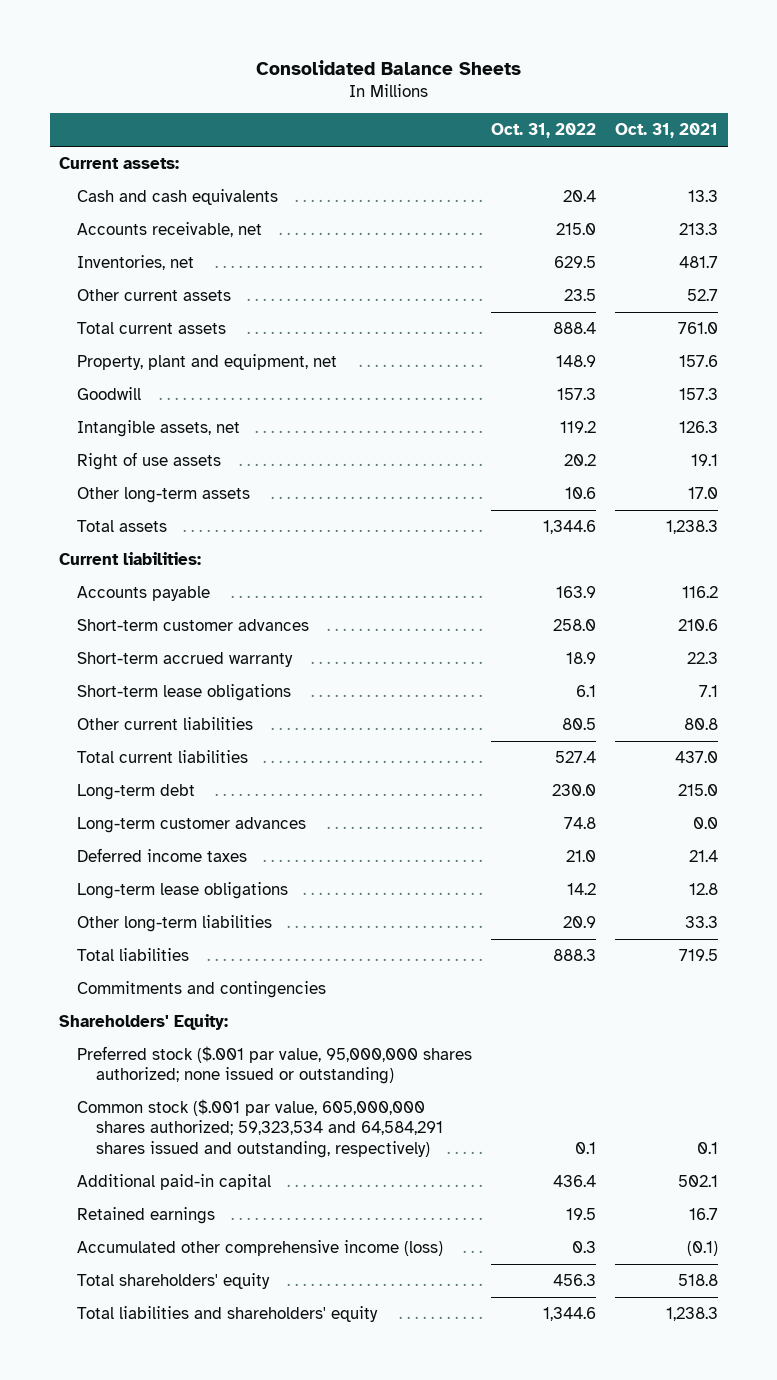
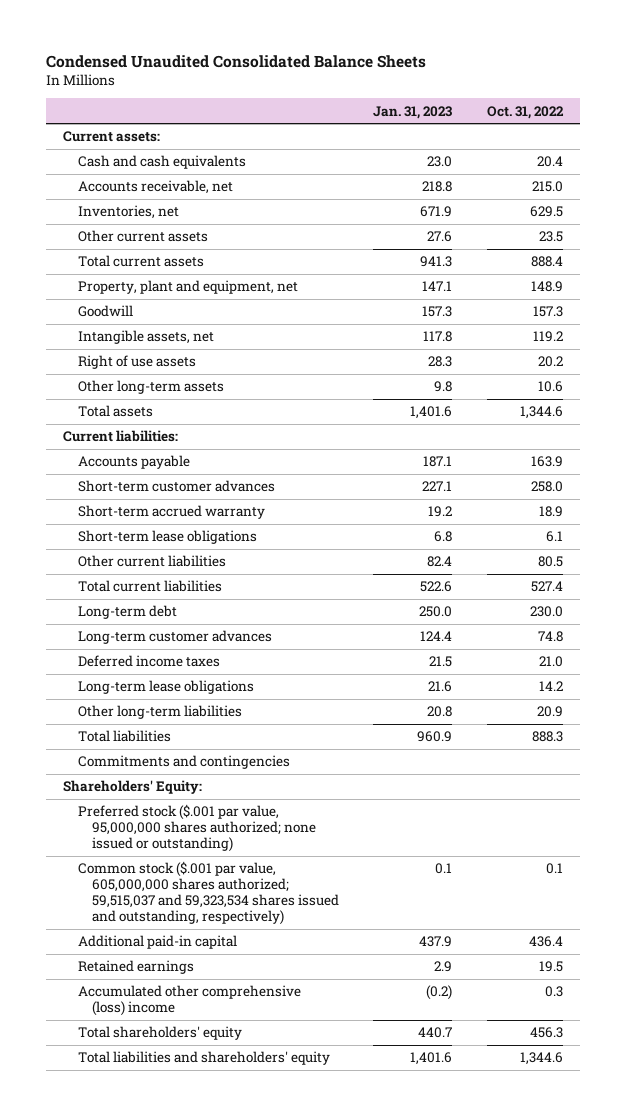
- Consolidated Balance Sheets
+ Condensed Unaudited Consolidated Balance Sheets
- | Oct. 31, 2022 | Oct. 31, 2021
+ | Jan. 31, 2023 | Oct. 31, 2022
- Common stock ($.001 par value, 605,000,000 shares authorized; 59,323,534 and 64,584,291 shares issued and outstanding, respectively) | 0.1 | 0.1
+ Common stock ($.001 par value, 605,000,000 shares authorized; 59,515,037 and 59,323,534 shares issued and outstanding, respectively) | 0.1 | 0.1
- Accumulated other comprehensive income (loss) | 0.3 | (0.1)
+ Accumulated other comprehensive (loss) income | (0.2) | 0.3

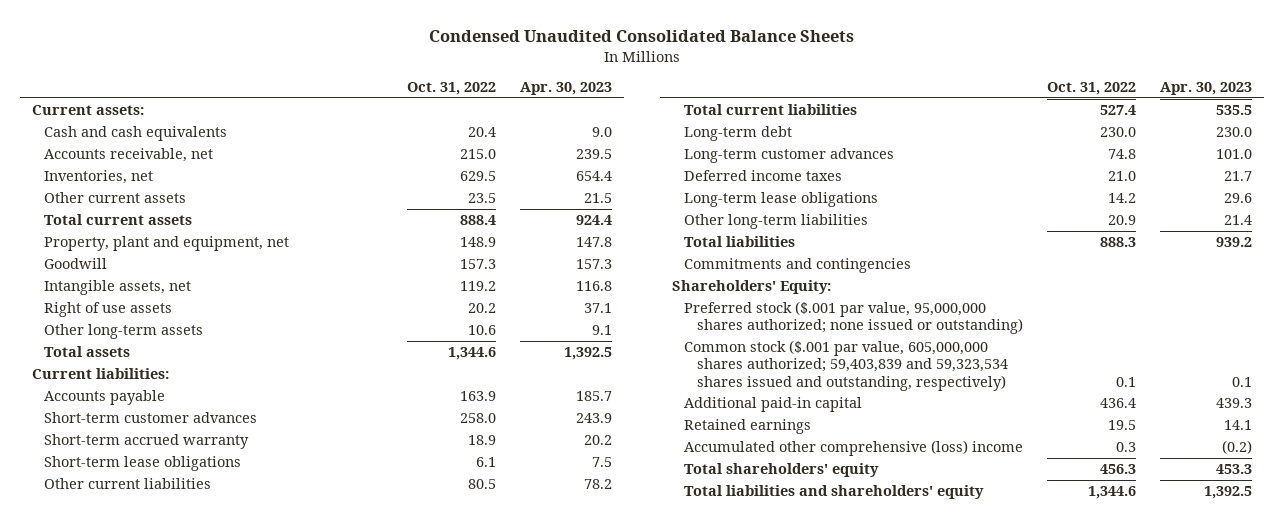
- | Jan. 31, 2023 | Oct. 31, 2022
+ | Oct. 31, 2022 | Apr. 30, 2023
- Common stock ($.001 par value, 605,000,000 shares authorized; 59,515,037 and 59,323,534 shares issued and outstanding, respectively) | 0.1 | 0.1
+ Common stock ($.001 par value, 605,000,000 shares authorized; 59,403,839 and 59,323,534 shares issued and outstanding, respectively) | 0.1 | 0.1

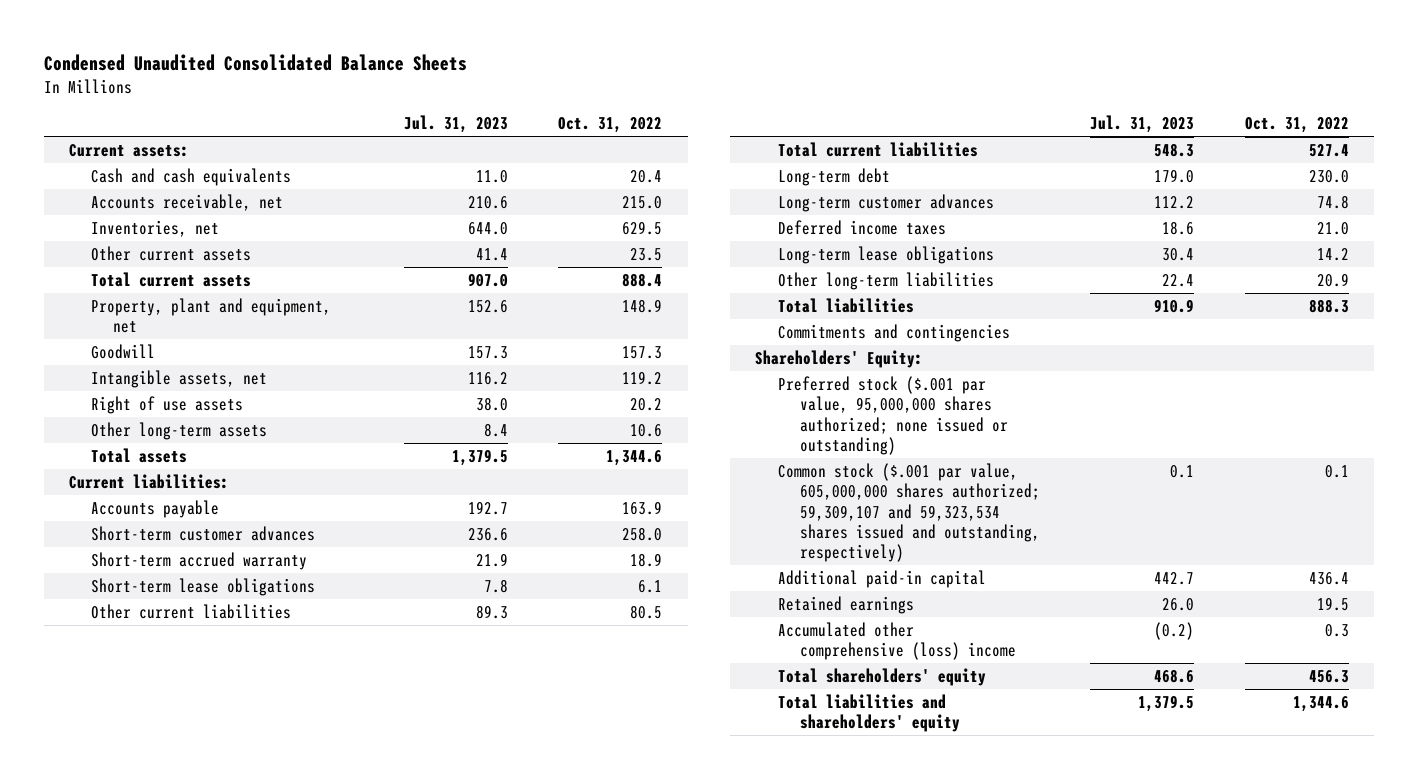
- | Oct. 31, 2022 | Apr. 30, 2023
+ | Jul. 31, 2023 | Oct. 31, 2022
- Common stock ($.001 par value, 605,000,000 shares authorized; 59,403,839 and 59,323,534 shares issued and outstanding, respectively) | 0.1 | 0.1
+ Common stock ($.001 par value, 605,000,000 shares authorized; 59,309,107 and 59,323,534 shares issued and outstanding, respectively) | 0.1 | 0.1

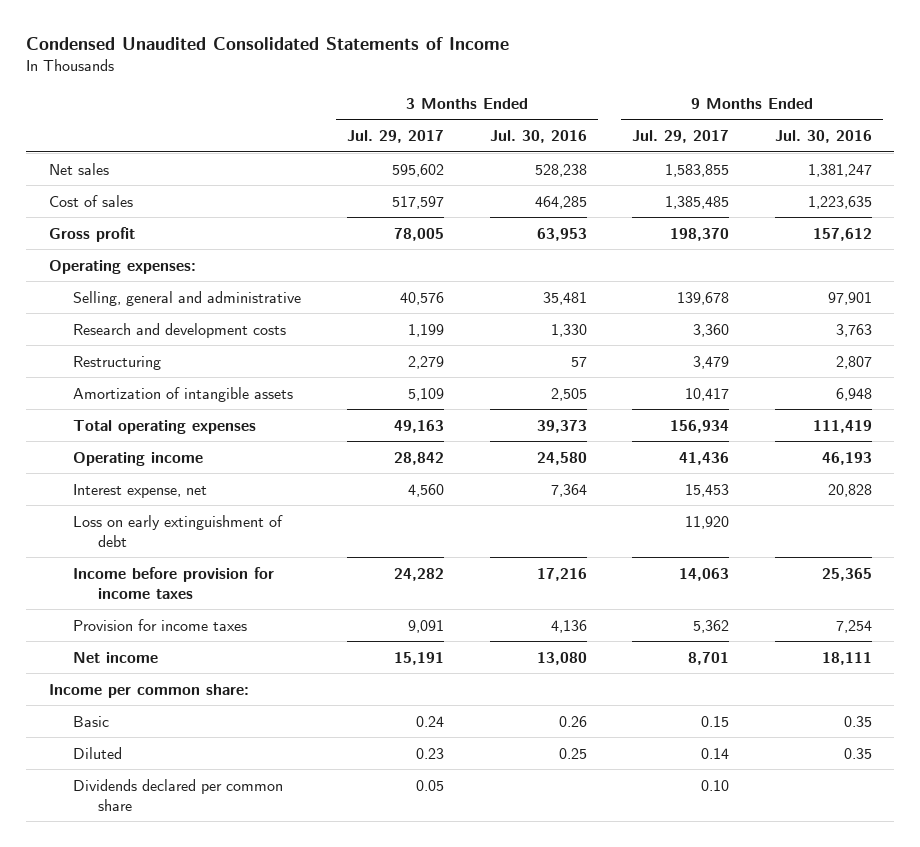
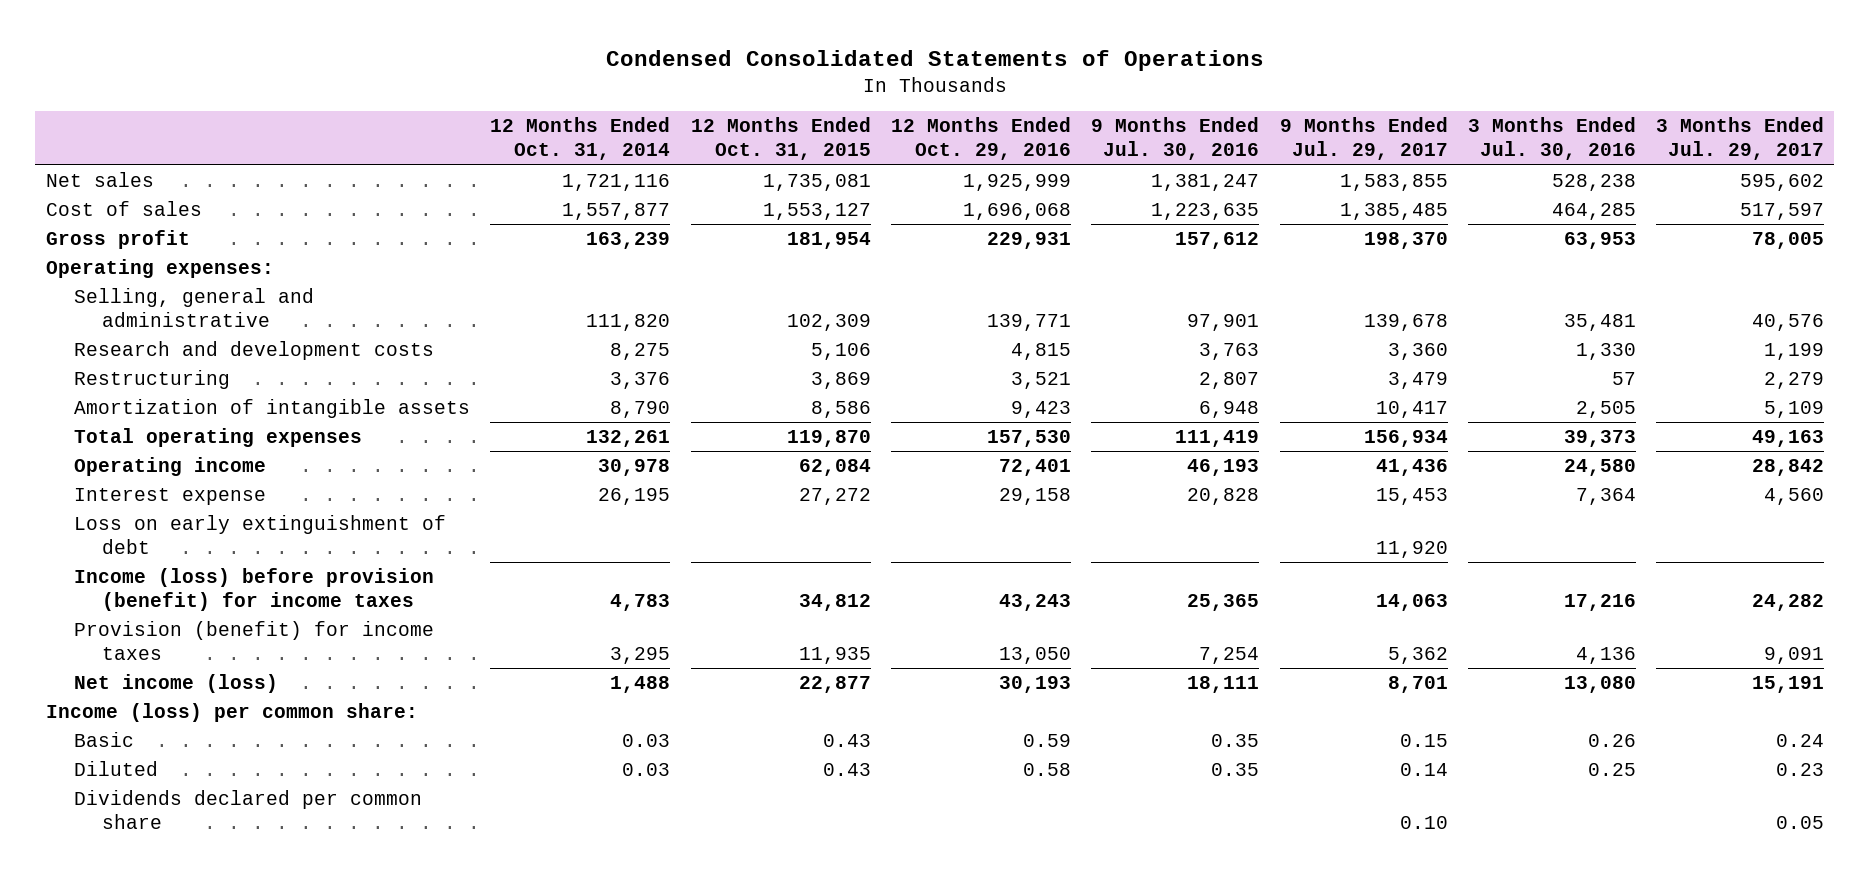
- Condensed Unaudited Consolidated Statements of Income
+ Condensed Consolidated Statements of Operations
- | 3 Months Ended Jul. 29, 2017 | 3 Months Ended Jul. 30, 2016 | 9 Months Ended Jul. 29, 2017 | 9 Months Ended Jul. 30, 2016
+ | 12 Months Ended Oct. 31, 2014 | 12 Months Ended Oct. 31, 2015 | 12 Months Ended Oct. 29, 2016 | 9 Months Ended Jul. 30, 2016 | 9 Months Ended Jul. 29, 2017 | 3 Months Ended Jul. 30, 2016 | 3 Months Ended Jul. 29, 2017
- Interest expense, net | 4,560 | 7,364 | 15,453 | 20,828
+ Interest expense | 26,195 | 27,272 | 29,158 | 20,828 | 15,453 | 7,364 | 4,560
- Income before provision for income taxes | 24,282 | 17,216 | 14,063 | 25,365
- Provision for income taxes | 9,091 | 4,136 | 5,362 | 7,254
- Net income | 15,191 | 13,080 | 8,701 | 18,111
- Income per common share:
+ Income (loss) before provision (benefit) for income taxes | 4,783 | 34,812 | 43,243 | 25,365 | 14,063 | 17,216 | 24,282
+ Provision (benefit) for income taxes | 3,295 | 11,935 | 13,050 | 7,254 | 5,362 | 4,136 | 9,091
+ Net income (loss) | 1,488 | 22,877 | 30,193 | 18,111 | 8,701 | 13,080 | 15,191
+ Income (loss) per common share:

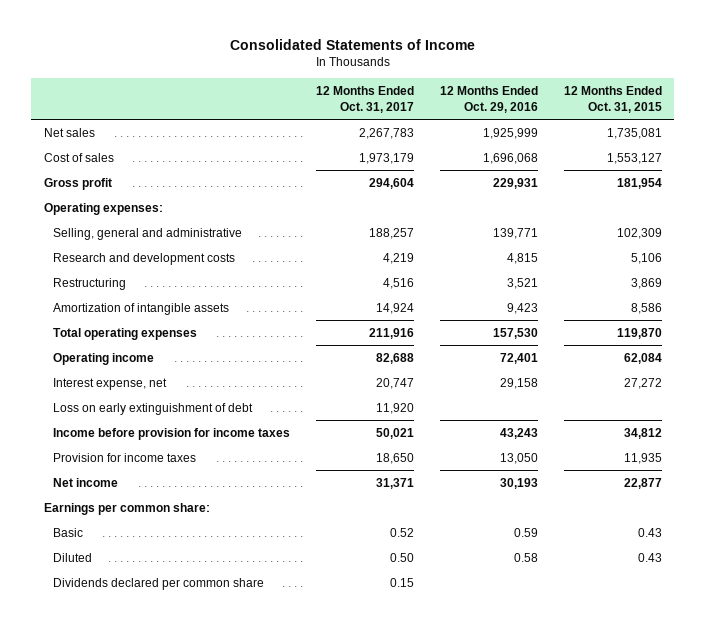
- Condensed Consolidated Statements of Operations
+ Consolidated Statements of Income
- | 12 Months Ended Oct. 31, 2014 | 12 Months Ended Oct. 31, 2015 | 12 Months Ended Oct. 29, 2016 | 9 Months Ended Jul. 30, 2016 | 9 Months Ended Jul. 29, 2017 | 3 Months Ended Jul. 30, 2016 | 3 Months Ended Jul. 29, 2017
+ | 12 Months Ended Oct. 31, 2017 | 12 Months Ended Oct. 29, 2016 | 12 Months Ended Oct. 31, 2015
- Interest expense | 26,195 | 27,272 | 29,158 | 20,828 | 15,453 | 7,364 | 4,560
+ Interest expense, net | 20,747 | 29,158 | 27,272
- Income (loss) before provision (benefit) for income taxes | 4,783 | 34,812 | 43,243 | 25,365 | 14,063 | 17,216 | 24,282
- Provision (benefit) for income taxes | 3,295 | 11,935 | 13,050 | 7,254 | 5,362 | 4,136 | 9,091
- Net income (loss) | 1,488 | 22,877 | 30,193 | 18,111 | 8,701 | 13,080 | 15,191
- Income (loss) per common share:
+ Income before provision for income taxes | 50,021 | 43,243 | 34,812
+ Provision for income taxes | 18,650 | 13,050 | 11,935
+ Net income | 31,371 | 30,193 | 22,877
+ Earnings per common share:

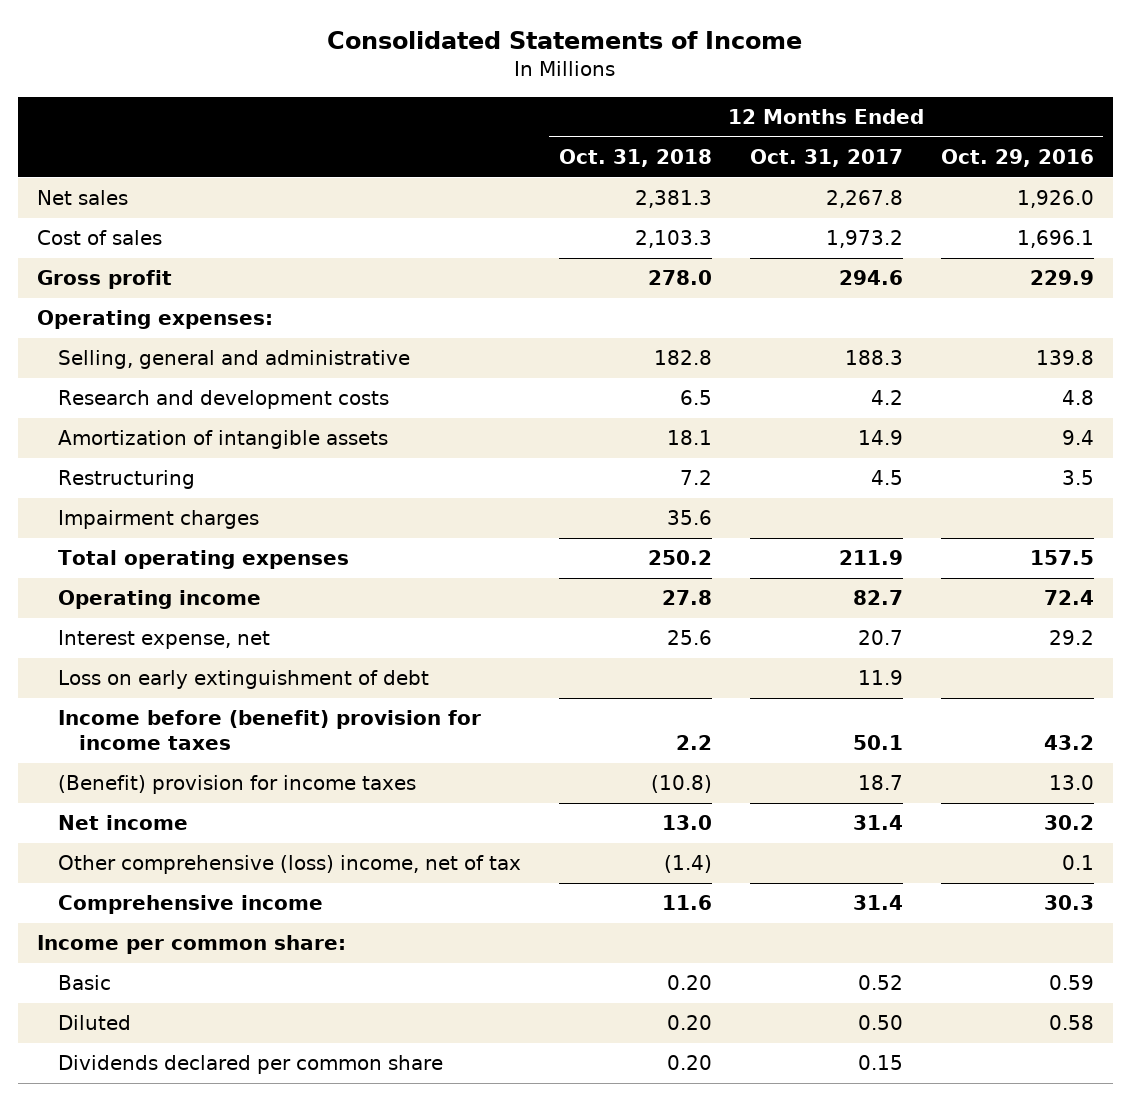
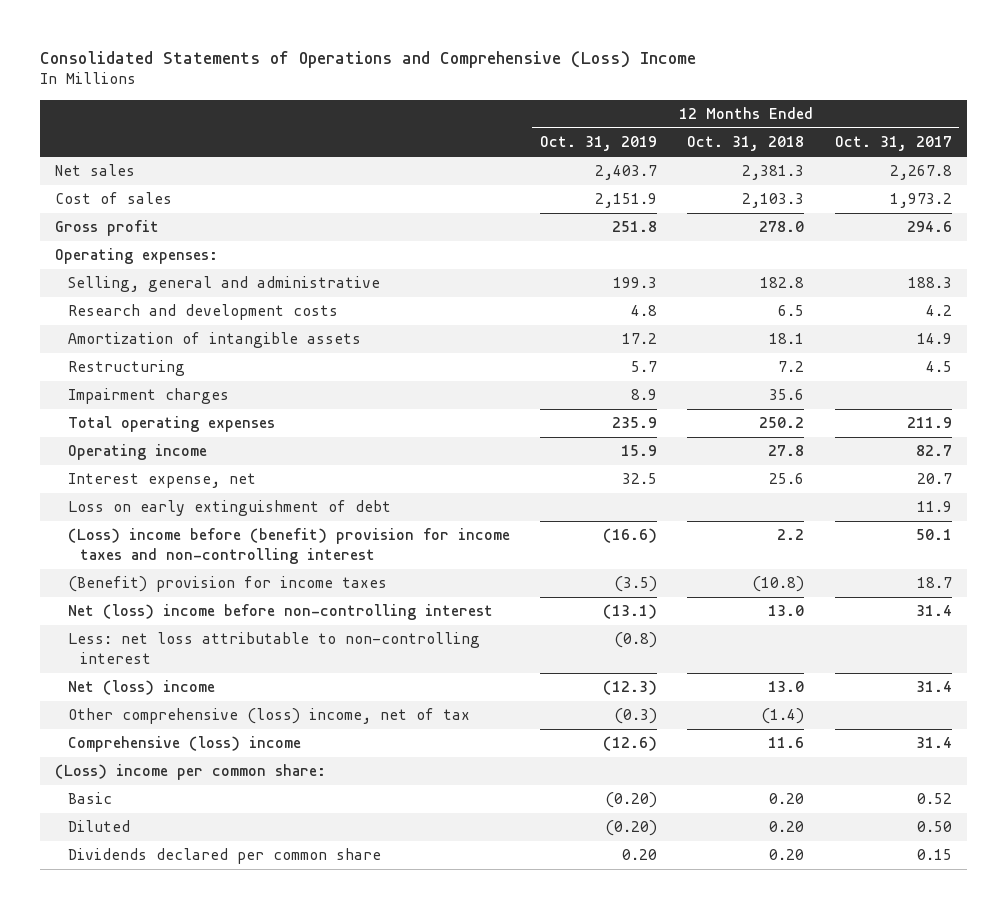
- Consolidated Statements of Income
+ Consolidated Statements of Operations and Comprehensive (Loss) Income
- | 12 Months Ended Oct. 31, 2018 | 12 Months Ended Oct. 31, 2017 | 12 Months Ended Oct. 29, 2016
+ | 12 Months Ended Oct. 31, 2019 | 12 Months Ended Oct. 31, 2018 | 12 Months Ended Oct. 31, 2017
- Income before (benefit) provision for income taxes | 2.2 | 50.1 | 43.2
+ (Loss) income before (benefit) provision for income taxes and non-controlling interest | (16.6) | 2.2 | 50.1
- Net income | 13.0 | 31.4 | 30.2
+ Net (loss) income before non-controlling interest | (13.1) | 13.0 | 31.4
+ Less: net loss attributable to non-controlling interest | (0.8) | |
+ Net (loss) income | (12.3) | 13.0 | 31.4
- Comprehensive income | 11.6 | 31.4 | 30.3
- Income per common share:
+ Comprehensive (loss) income | (12.6) | 11.6 | 31.4
+ (Loss) income per common share:

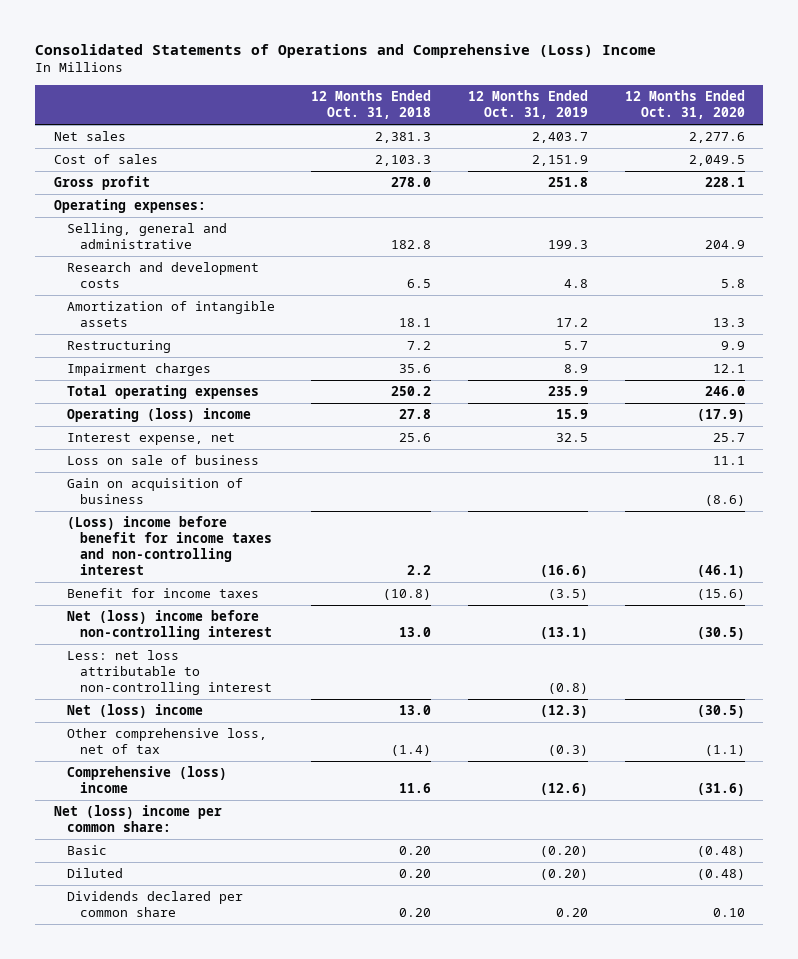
- | 12 Months Ended Oct. 31, 2019 | 12 Months Ended Oct. 31, 2018 | 12 Months Ended Oct. 31, 2017
+ | 12 Months Ended Oct. 31, 2018 | 12 Months Ended Oct. 31, 2019 | 12 Months Ended Oct. 31, 2020
- Operating income | 15.9 | 27.8 | 82.7
+ Operating (loss) income | 27.8 | 15.9 | (17.9)
- Loss on early extinguishment of debt | | | 11.9
- (Loss) income before (benefit) provision for income taxes and non-controlling interest | (16.6) | 2.2 | 50.1
- (Benefit) provision for income taxes | (3.5) | (10.8) | 18.7
+ Loss on sale of business | | | 11.1
+ Gain on acquisition of business | | | (8.6)
+ (Loss) income before benefit for income taxes and non-controlling interest | 2.2 | (16.6) | (46.1)
+ Benefit for income taxes | (10.8) | (3.5) | (15.6)
- Other comprehensive (loss) income, net of tax | (0.3) | (1.4) |
+ Other comprehensive loss, net of tax | (1.4) | (0.3) | (1.1)
- (Loss) income per common share:
+ Net (loss) income per common share:

